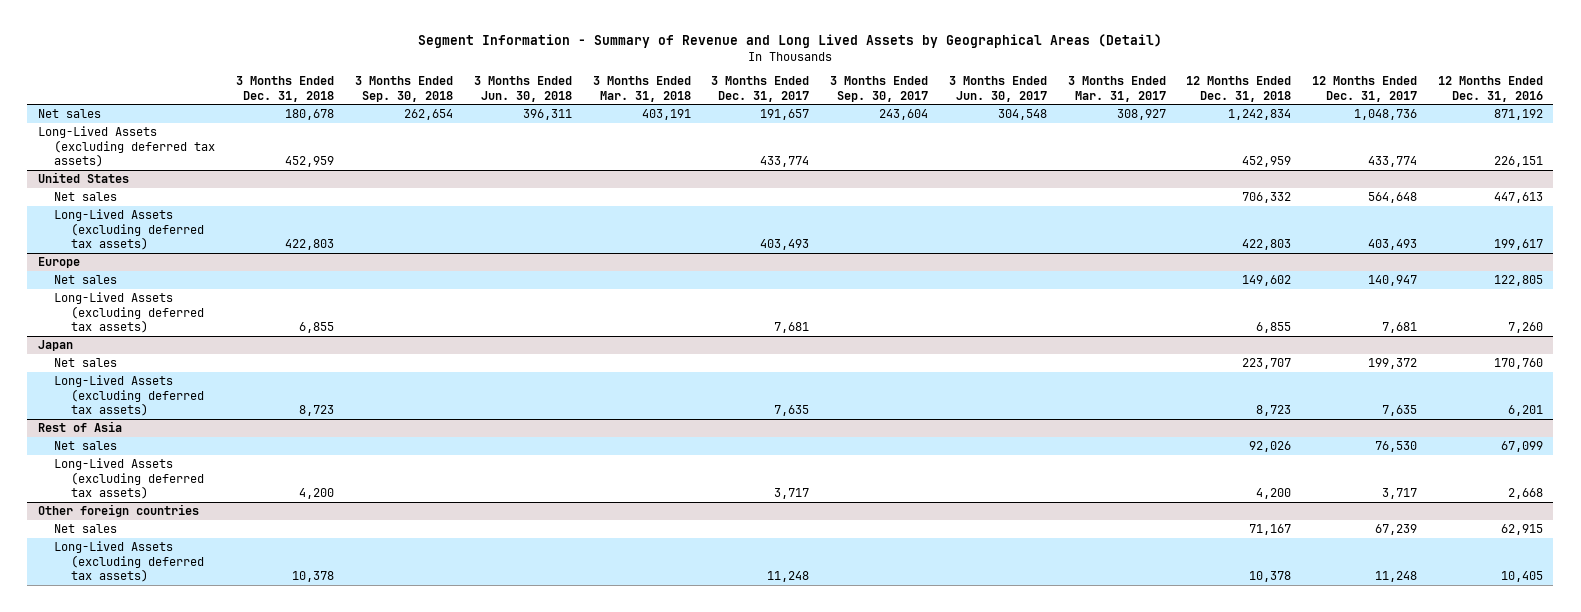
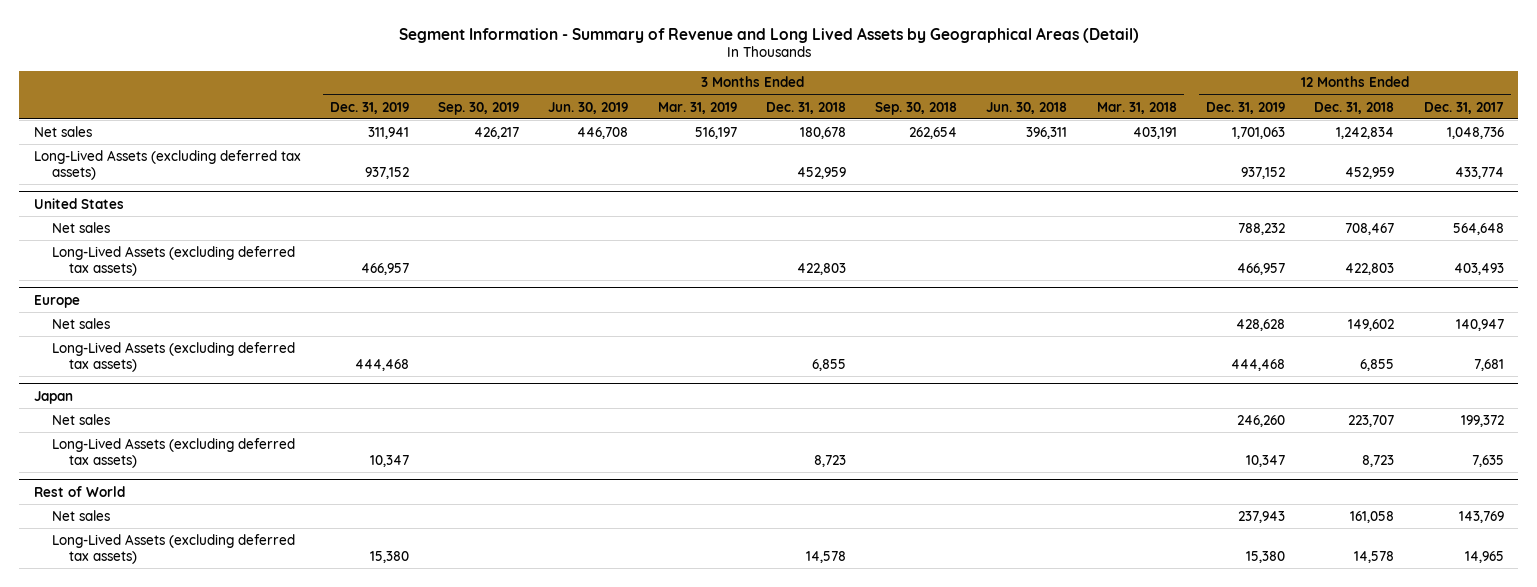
- | 3 Months Ended Dec. 31, 2018 | 3 Months Ended Sep. 30, 2018 | 3 Months Ended Jun. 30, 2018 | 3 Months Ended Mar. 31, 2018 | 3 Months Ended Dec. 31, 2017 | 3 Months Ended Sep. 30, 2017 | 3 Months Ended Jun. 30, 2017 | 3 Months Ended Mar. 31, 2017 | 12 Months Ended Dec. 31, 2018 | 12 Months Ended Dec. 31, 2017 | 12 Months Ended Dec. 31, 2016
+ | 3 Months Ended Dec. 31, 2019 | 3 Months Ended Sep. 30, 2019 | 3 Months Ended Jun. 30, 2019 | 3 Months Ended Mar. 31, 2019 | 3 Months Ended Dec. 31, 2018 | 3 Months Ended Sep. 30, 2018 | 3 Months Ended Jun. 30, 2018 | 3 Months Ended Mar. 31, 2018 | 12 Months Ended Dec. 31, 2019 | 12 Months Ended Dec. 31, 2018 | 12 Months Ended Dec. 31, 2017
@ United States
- Net sales | | | | | | | | | 706,332 | 564,648 | 447,613
+ Net sales | | | | | | | | | 788,232 | 708,467 | 564,648
- Rest of Asia
- Net sales | | | | | | | | | 92,026 | 76,530 | 67,099
- Long-Lived Assets (excluding deferred tax assets) | 4,200 | | | | 3,717 | | | | 4,200 | 3,717 | 2,668
- Other foreign countries
- Net sales | | | | | | | | | 71,167 | 67,239 | 62,915
- Long-Lived Assets (excluding deferred tax assets) | 10,378 | | | | 11,248 | | | | 10,378 | 11,248 | 10,405
+ Rest of World
+ Net sales | | | | | | | | | 237,943 | 161,058 | 143,769
+ Long-Lived Assets (excluding deferred tax assets) | 15,380 | | | | 14,578 | | | | 15,380 | 14,578 | 14,965

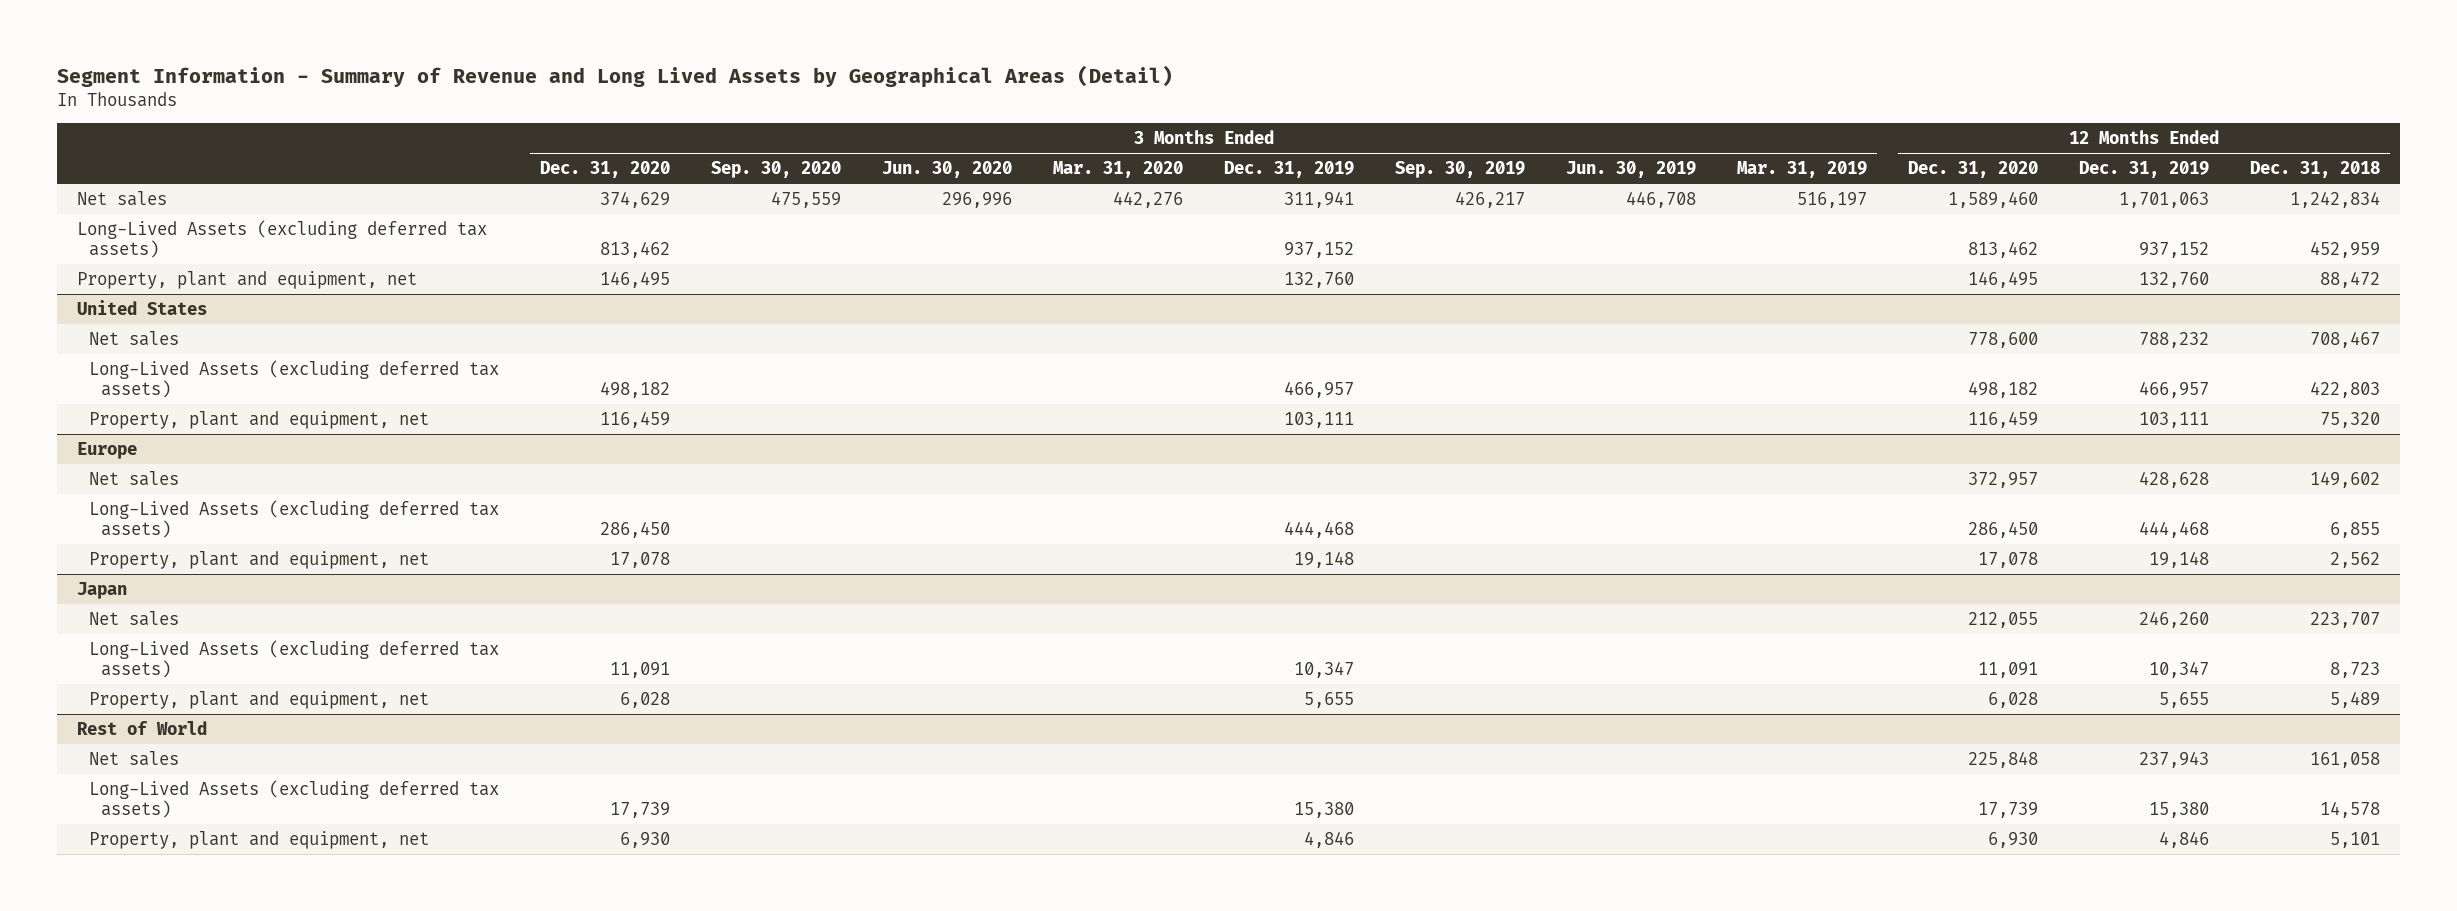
- | 3 Months Ended Dec. 31, 2019 | 3 Months Ended Sep. 30, 2019 | 3 Months Ended Jun. 30, 2019 | 3 Months Ended Mar. 31, 2019 | 3 Months Ended Dec. 31, 2018 | 3 Months Ended Sep. 30, 2018 | 3 Months Ended Jun. 30, 2018 | 3 Months Ended Mar. 31, 2018 | 12 Months Ended Dec. 31, 2019 | 12 Months Ended Dec. 31, 2018 | 12 Months Ended Dec. 31, 2017
+ | 3 Months Ended Dec. 31, 2020 | 3 Months Ended Sep. 30, 2020 | 3 Months Ended Jun. 30, 2020 | 3 Months Ended Mar. 31, 2020 | 3 Months Ended Dec. 31, 2019 | 3 Months Ended Sep. 30, 2019 | 3 Months Ended Jun. 30, 2019 | 3 Months Ended Mar. 31, 2019 | 12 Months Ended Dec. 31, 2020 | 12 Months Ended Dec. 31, 2019 | 12 Months Ended Dec. 31, 2018
+ Property, plant and equipment, net | 146,495 | | | | 132,760 | | | | 146,495 | 132,760 | 88,472
@ United States
+ Property, plant and equipment, net | 116,459 | | | | 103,111 | | | | 116,459 | 103,111 | 75,320
@ Europe
+ Property, plant and equipment, net | 17,078 | | | | 19,148 | | | | 17,078 | 19,148 | 2,562
@ Japan
+ Property, plant and equipment, net | 6,028 | | | | 5,655 | | | | 6,028 | 5,655 | 5,489
@ Rest of World
+ Property, plant and equipment, net | 6,930 | | | | 4,846 | | | | 6,930 | 4,846 | 5,101

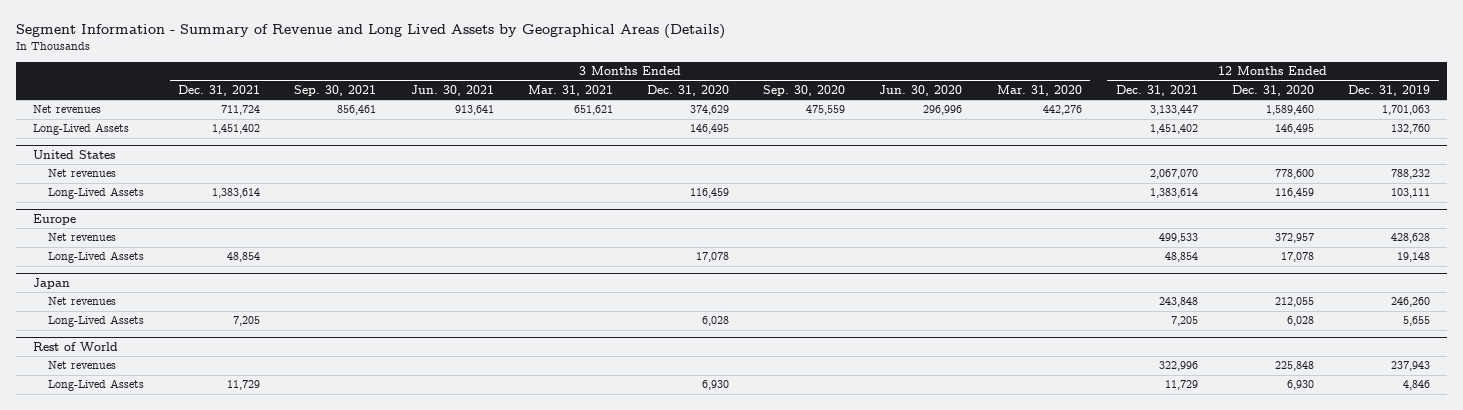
- Segment Information - Summary of Revenue and Long Lived Assets by Geographical Areas (Detail)
+ Segment Information - Summary of Revenue and Long Lived Assets by Geographical Areas (Details)
- | 3 Months Ended Dec. 31, 2020 | 3 Months Ended Sep. 30, 2020 | 3 Months Ended Jun. 30, 2020 | 3 Months Ended Mar. 31, 2020 | 3 Months Ended Dec. 31, 2019 | 3 Months Ended Sep. 30, 2019 | 3 Months Ended Jun. 30, 2019 | 3 Months Ended Mar. 31, 2019 | 12 Months Ended Dec. 31, 2020 | 12 Months Ended Dec. 31, 2019 | 12 Months Ended Dec. 31, 2018
+ | 3 Months Ended Dec. 31, 2021 | 3 Months Ended Sep. 30, 2021 | 3 Months Ended Jun. 30, 2021 | 3 Months Ended Mar. 31, 2021 | 3 Months Ended Dec. 31, 2020 | 3 Months Ended Sep. 30, 2020 | 3 Months Ended Jun. 30, 2020 | 3 Months Ended Mar. 31, 2020 | 12 Months Ended Dec. 31, 2021 | 12 Months Ended Dec. 31, 2020 | 12 Months Ended Dec. 31, 2019
- Net sales | 374,629 | 475,559 | 296,996 | 442,276 | 311,941 | 426,217 | 446,708 | 516,197 | 1,589,460 | 1,701,063 | 1,242,834
- Long-Lived Assets (excluding deferred tax assets) | 813,462 | | | | 937,152 | | | | 813,462 | 937,152 | 452,959
- Property, plant and equipment, net | 146,495 | | | | 132,760 | | | | 146,495 | 132,760 | 88,472
+ Net revenues | 711,724 | 856,461 | 913,641 | 651,621 | 374,629 | 475,559 | 296,996 | 442,276 | 3,133,447 | 1,589,460 | 1,701,063
+ Long-Lived Assets | 1,451,402 | | | | 146,495 | | | | 1,451,402 | 146,495 | 132,760
@ United States
- Net sales | | | | | | | | | 778,600 | 788,232 | 708,467
- Long-Lived Assets (excluding deferred tax assets) | 498,182 | | | | 466,957 | | | | 498,182 | 466,957 | 422,803
- Property, plant and equipment, net | 116,459 | | | | 103,111 | | | | 116,459 | 103,111 | 75,320
+ Net revenues | | | | | | | | | 2,067,070 | 778,600 | 788,232
+ Long-Lived Assets | 1,383,614 | | | | 116,459 | | | | 1,383,614 | 116,459 | 103,111
@ Europe
- Net sales | | | | | | | | | 372,957 | 428,628 | 149,602
- Long-Lived Assets (excluding deferred tax assets) | 286,450 | | | | 444,468 | | | | 286,450 | 444,468 | 6,855
- Property, plant and equipment, net | 17,078 | | | | 19,148 | | | | 17,078 | 19,148 | 2,562
+ Net revenues | | | | | | | | | 499,533 | 372,957 | 428,628
+ Long-Lived Assets | 48,854 | | | | 17,078 | | | | 48,854 | 17,078 | 19,148
@ Japan
- Net sales | | | | | | | | | 212,055 | 246,260 | 223,707
- Long-Lived Assets (excluding deferred tax assets) | 11,091 | | | | 10,347 | | | | 11,091 | 10,347 | 8,723
- Property, plant and equipment, net | 6,028 | | | | 5,655 | | | | 6,028 | 5,655 | 5,489
+ Net revenues | | | | | | | | | 243,848 | 212,055 | 246,260
+ Long-Lived Assets | 7,205 | | | | 6,028 | | | | 7,205 | 6,028 | 5,655
@ Rest of World
- Net sales | | | | | | | | | 225,848 | 237,943 | 161,058
- Long-Lived Assets (excluding deferred tax assets) | 17,739 | | | | 15,380 | | | | 17,739 | 15,380 | 14,578
- Property, plant and equipment, net | 6,930 | | | | 4,846 | | | | 6,930 | 4,846 | 5,101
+ Net revenues | | | | | | | | | 322,996 | 225,848 | 237,943
+ Long-Lived Assets | 11,729 | | | | 6,930 | | | | 11,729 | 6,930 | 4,846

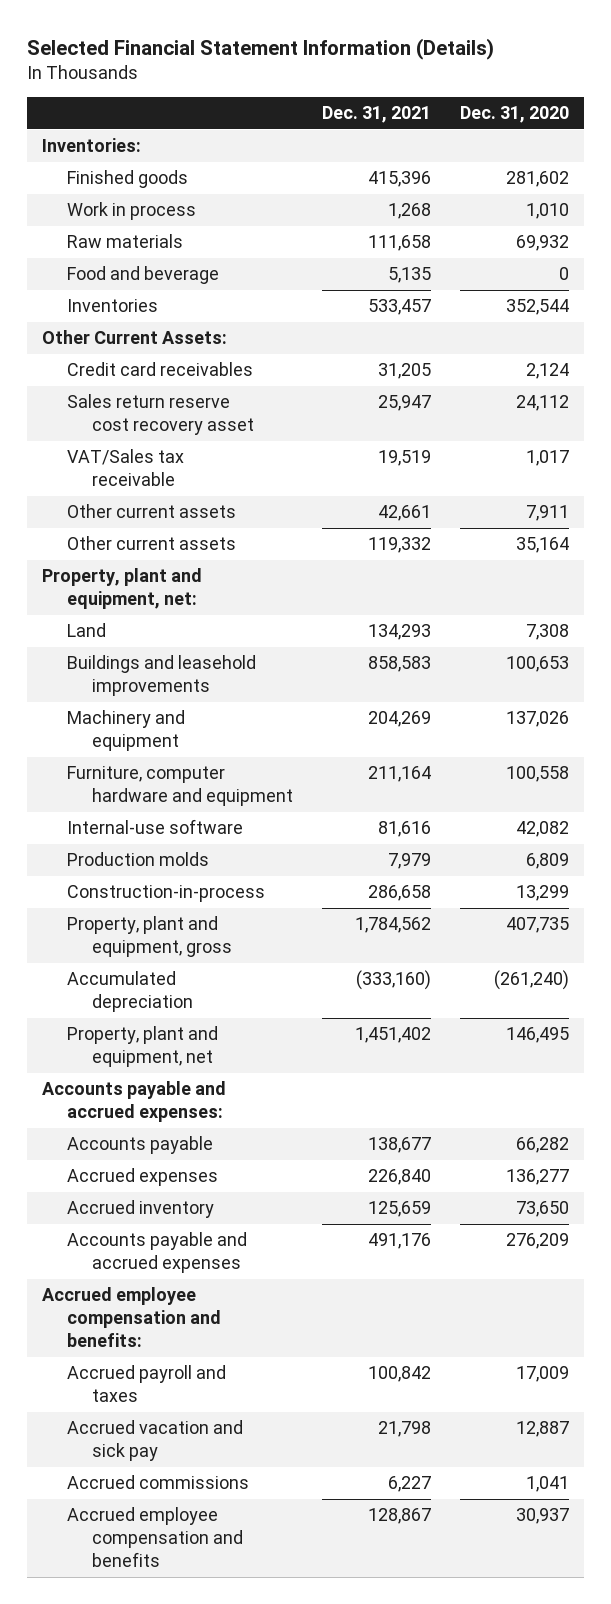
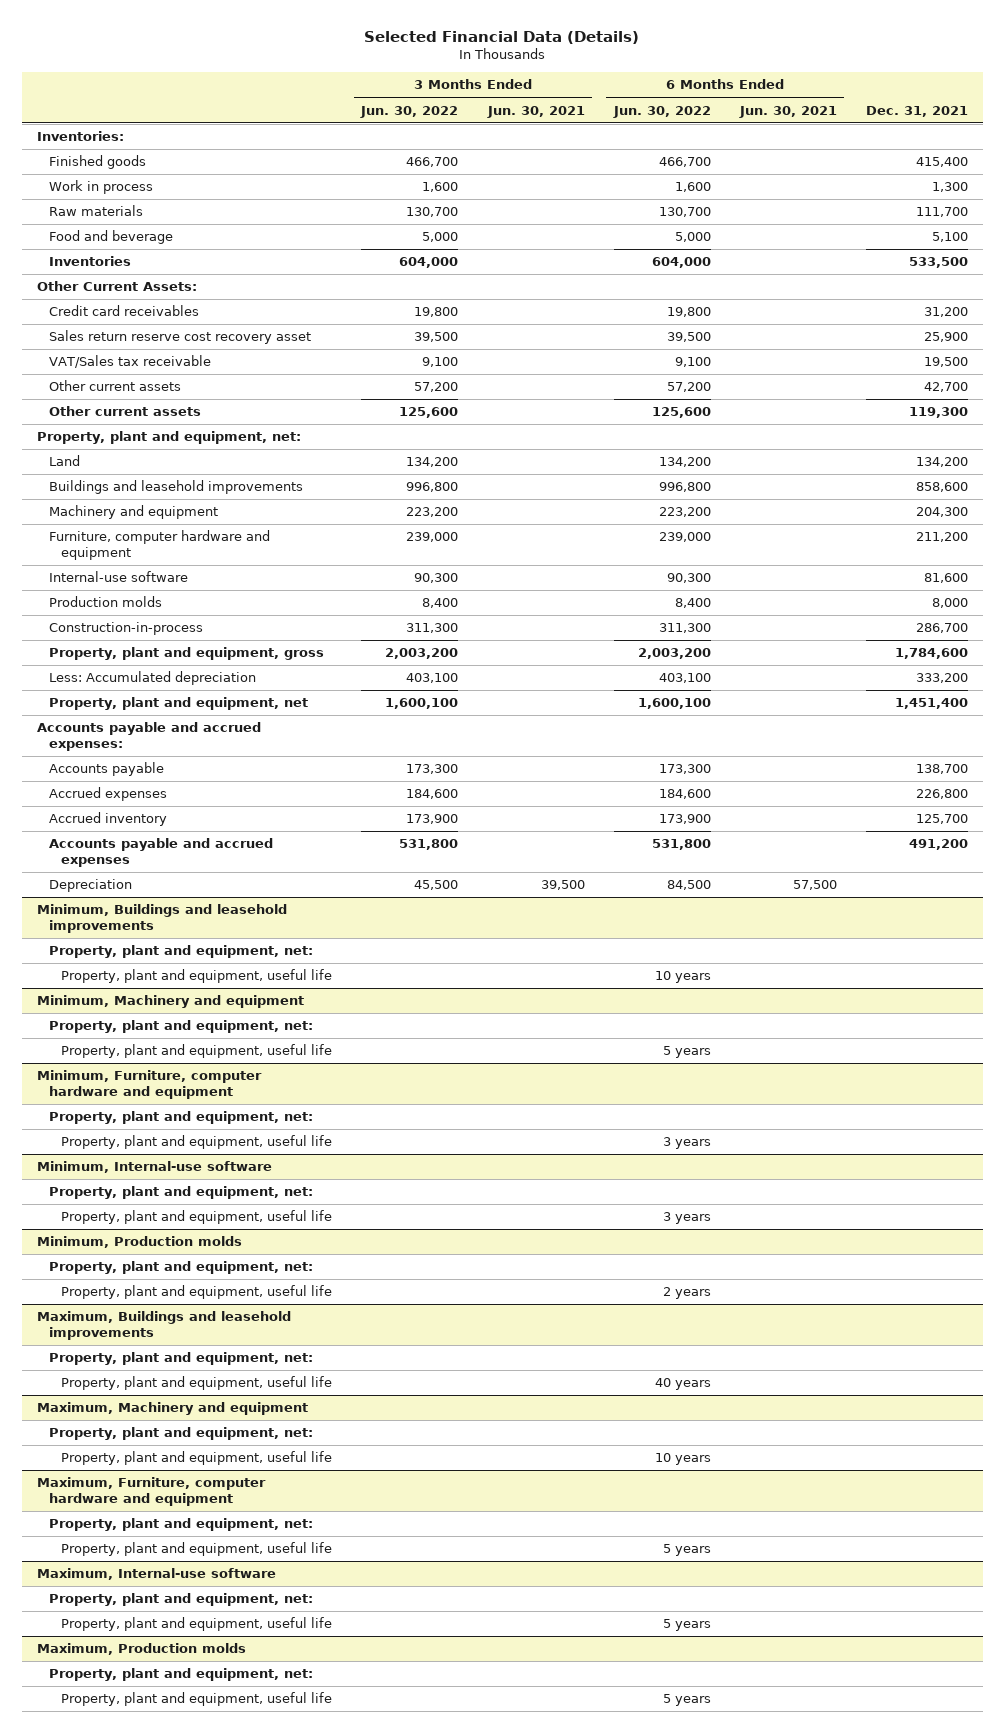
- Selected Financial Statement Information (Details)
+ Selected Financial Data (Details)
- | Dec. 31, 2021 | Dec. 31, 2020
+ | 3 Months Ended Jun. 30, 2022 | 3 Months Ended Jun. 30, 2021 | 6 Months Ended Jun. 30, 2022 | 6 Months Ended Jun. 30, 2021 | Dec. 31, 2021
- Finished goods | 415,396 | 281,602
- Work in process | 1,268 | 1,010
- Raw materials | 111,658 | 69,932
- Food and beverage | 5,135 | 0
- Inventories | 533,457 | 352,544
+ Finished goods | 466,700 | | 466,700 | | 415,400
+ Work in process | 1,600 | | 1,600 | | 1,300
+ Raw materials | 130,700 | | 130,700 | | 111,700
+ Food and beverage | 5,000 | | 5,000 | | 5,100
+ Inventories | 604,000 | | 604,000 | | 533,500
- Credit card receivables | 31,205 | 2,124
- Sales return reserve cost recovery asset | 25,947 | 24,112
- VAT/Sales tax receivable | 19,519 | 1,017
- Other current assets | 42,661 | 7,911
- Other current assets | 119,332 | 35,164
+ Credit card receivables | 19,800 | | 19,800 | | 31,200
+ Sales return reserve cost recovery asset | 39,500 | | 39,500 | | 25,900
+ VAT/Sales tax receivable | 9,100 | | 9,100 | | 19,500
+ Other current assets | 57,200 | | 57,200 | | 42,700
+ Other current assets | 125,600 | | 125,600 | | 119,300
- Land | 134,293 | 7,308
- Buildings and leasehold improvements | 858,583 | 100,653
- Machinery and equipment | 204,269 | 137,026
- Furniture, computer hardware and equipment | 211,164 | 100,558
- Internal-use software | 81,616 | 42,082
- Production molds | 7,979 | 6,809
- Construction-in-process | 286,658 | 13,299
- Property, plant and equipment, gross | 1,784,562 | 407,735
- Accumulated depreciation | (333,160) | (261,240)
- Property, plant and equipment, net | 1,451,402 | 146,495
+ Land | 134,200 | | 134,200 | | 134,200
+ Buildings and leasehold improvements | 996,800 | | 996,800 | | 858,600
+ Machinery and equipment | 223,200 | | 223,200 | | 204,300
+ Furniture, computer hardware and equipment | 239,000 | | 239,000 | | 211,200
+ Internal-use software | 90,300 | | 90,300 | | 81,600
+ Production molds | 8,400 | | 8,400 | | 8,000
+ Construction-in-process | 311,300 | | 311,300 | | 286,700
+ Property, plant and equipment, gross | 2,003,200 | | 2,003,200 | | 1,784,600
+ Less: Accumulated depreciation | 403,100 | | 403,100 | | 333,200
+ Property, plant and equipment, net | 1,600,100 | | 1,600,100 | | 1,451,400
- Accounts payable | 138,677 | 66,282
- Accrued expenses | 226,840 | 136,277
- Accrued inventory | 125,659 | 73,650
- Accounts payable and accrued expenses | 491,176 | 276,209
- Accrued employee compensation and benefits:
- Accrued payroll and taxes | 100,842 | 17,009
- Accrued vacation and sick pay | 21,798 | 12,887
- Accrued commissions | 6,227 | 1,041
- Accrued employee compensation and benefits | 128,867 | 30,937
+ Accounts payable | 173,300 | | 173,300 | | 138,700
+ Accrued expenses | 184,600 | | 184,600 | | 226,800
+ Accrued inventory | 173,900 | | 173,900 | | 125,700
+ Accounts payable and accrued expenses | 531,800 | | 531,800 | | 491,200
+ Depreciation | 45,500 | 39,500 | 84,500 | 57,500 |
+ Minimum, Buildings and leasehold improvements
+ Property, plant and equipment, net:
+ Property, plant and equipment, useful life | | | 10 years | |
+ Minimum, Machinery and equipment
+ Property, plant and equipment, net:
+ Property, plant and equipment, useful life | | | 5 years | |
+ Minimum, Furniture, computer hardware and equipment
+ Property, plant and equipment, net:
+ Property, plant and equipment, useful life | | | 3 years | |
+ Minimum, Internal-use software
+ Property, plant and equipment, net:
+ Property, plant and equipment, useful life | | | 3 years | |
+ Minimum, Production molds
+ Property, plant and equipment, net:
+ Property, plant and equipment, useful life | | | 2 years | |
+ Maximum, Buildings and leasehold improvements
+ Property, plant and equipment, net:
+ Property, plant and equipment, useful life | | | 40 years | |
+ Maximum, Machinery and equipment
+ Property, plant and equipment, net:
+ Property, plant and equipment, useful life | | | 10 years | |
+ Maximum, Furniture, computer hardware and equipment
+ Property, plant and equipment, net:
+ Property, plant and equipment, useful life | | | 5 years | |
+ Maximum, Internal-use software
+ Property, plant and equipment, net:
+ Property, plant and equipment, useful life | | | 5 years | |
+ Maximum, Production molds
+ Property, plant and equipment, net:
+ Property, plant and equipment, useful life | | | 5 years | |

